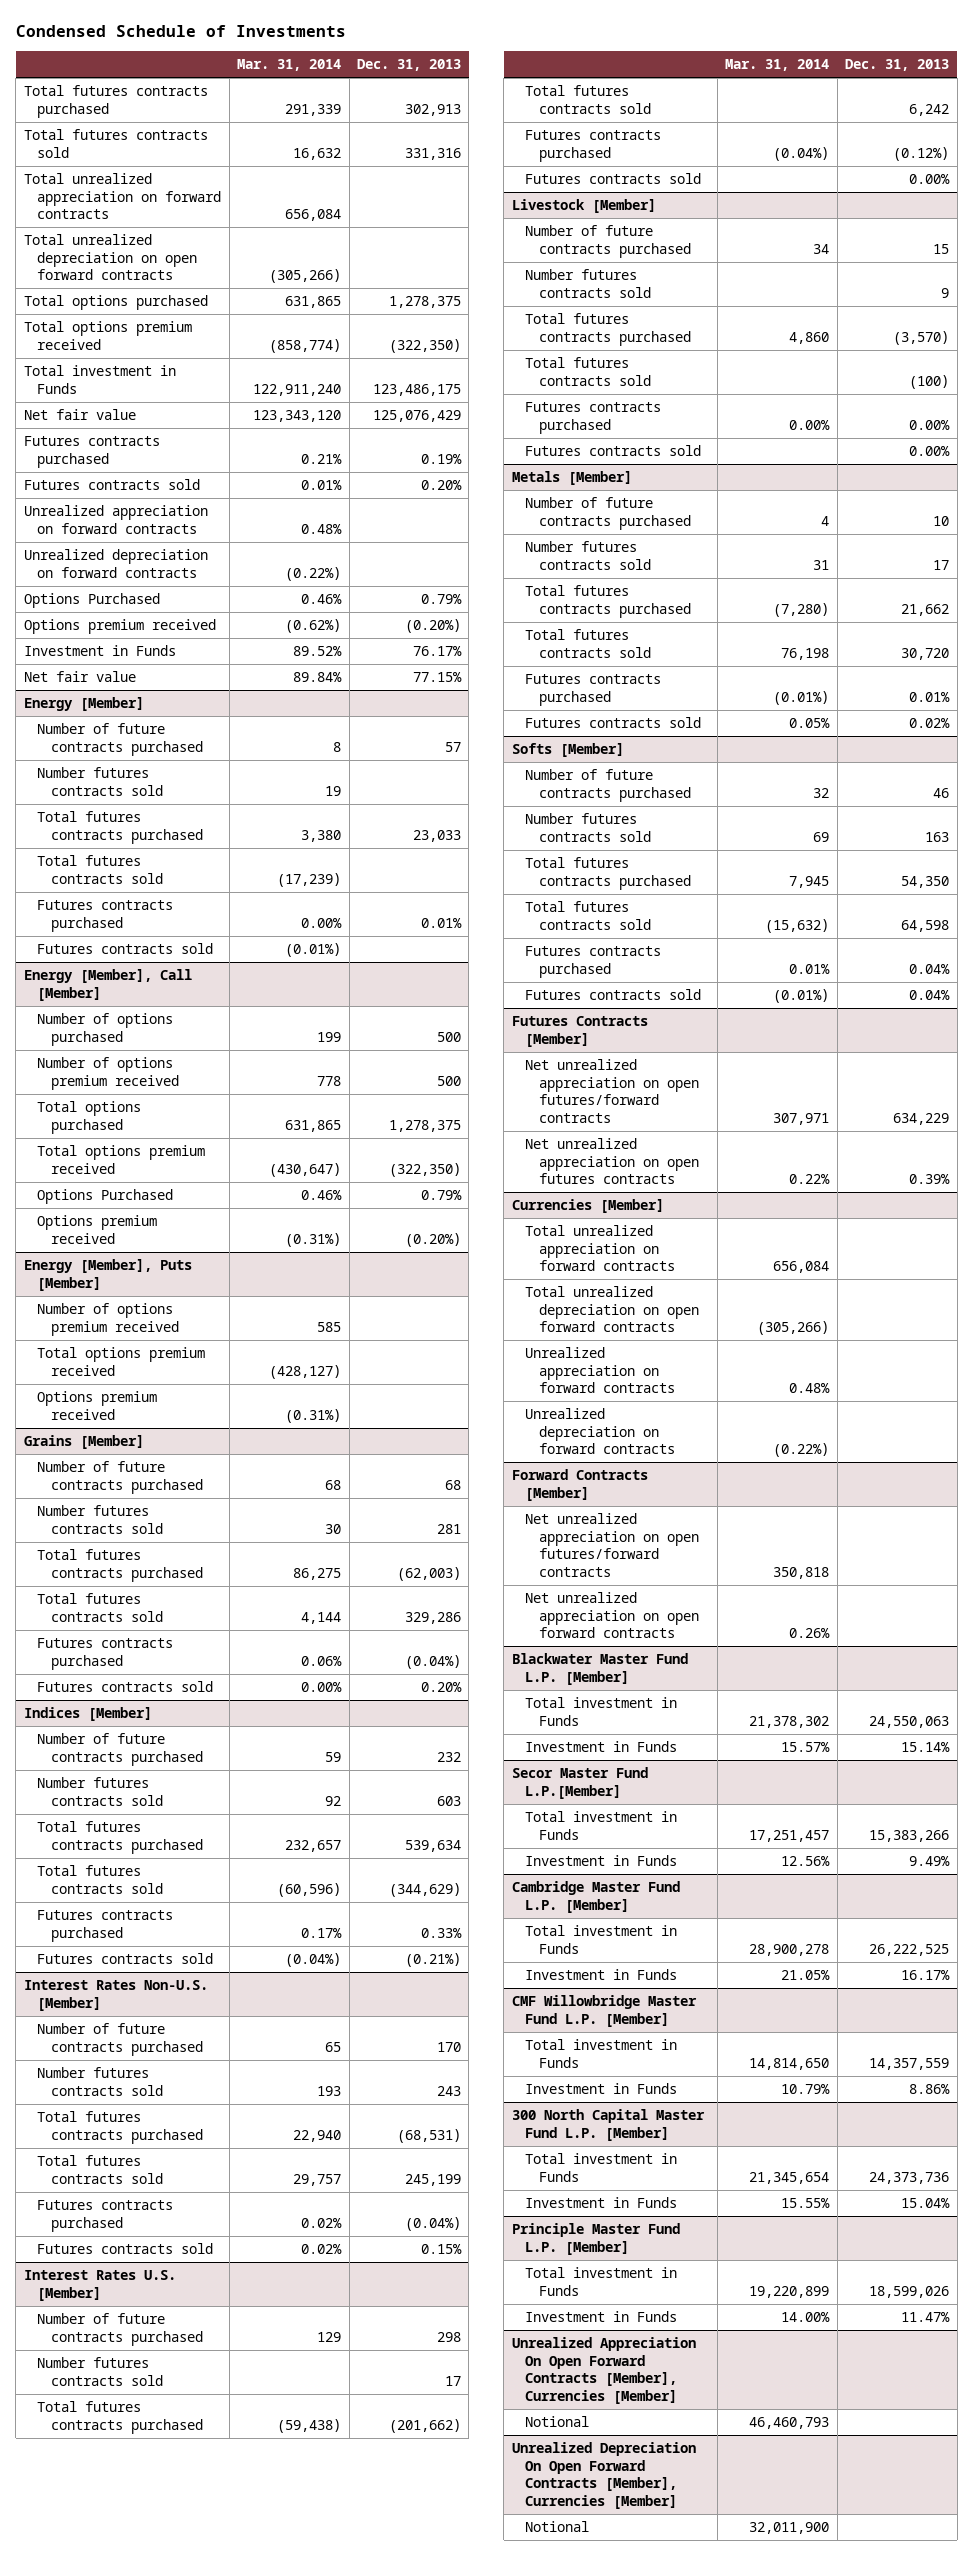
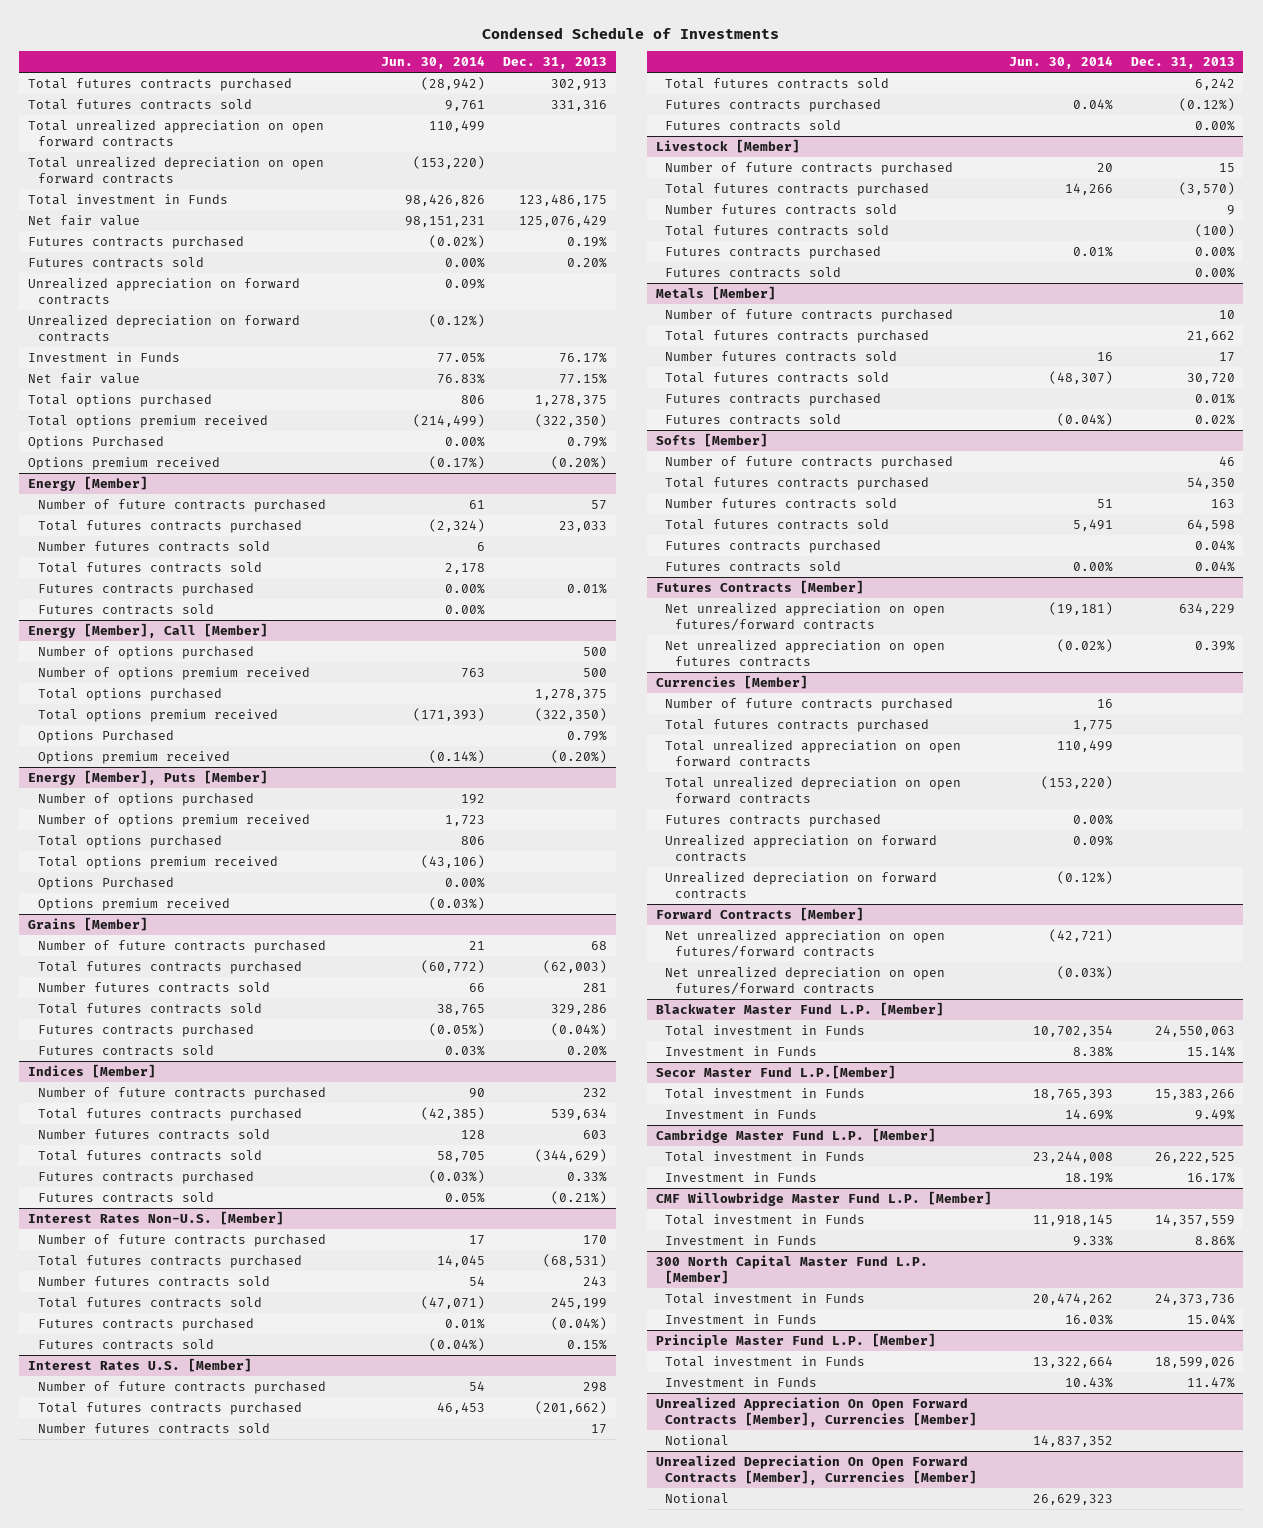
- | Mar. 31, 2014 | Dec. 31, 2013
+ | Jun. 30, 2014 | Dec. 31, 2013
- Total unrealized appreciation on forward contracts | 656,084 |
+ Total unrealized appreciation on open forward contracts | 110,499 |
moved down: Total options purchased | 806 | 1,278,375
moved down: Total options premium received | (214,499) | (322,350)
moved down: Options Purchased | 0.00% | 0.79%
moved down: Options premium received | (0.17%) | (0.20%)
@ Energy [Member]
moved down: Number futures contracts sold | 6 |
@ Energy [Member], Puts [Member]
+ Number of options purchased | 192 |
+ Total options purchased | 806 |
+ Options Purchased | 0.00% |
@ Grains [Member]
moved down: Number futures contracts sold | 66 | 281
@ Indices [Member]
moved down: Number futures contracts sold | 128 | 603
@ Interest Rates Non-U.S. [Member]
moved down: Number futures contracts sold | 54 | 243
@ Interest Rates U.S. [Member]
moved down: Number futures contracts sold | | 17
@ Livestock [Member]
moved down: Number futures contracts sold | | 9
@ Metals [Member]
moved down: Number futures contracts sold | 16 | 17
@ Softs [Member]
moved down: Number futures contracts sold | 51 | 163
@ Currencies [Member]
- Total unrealized appreciation on forward contracts | 656,084 |
+ Number of future contracts purchased | 16 |
+ Total futures contracts purchased | 1,775 |
+ Total unrealized appreciation on open forward contracts | 110,499 |
+ Futures contracts purchased | 0.00% |
@ Forward Contracts [Member]
- Net unrealized appreciation on open forward contracts | 0.26% |
+ Net unrealized depreciation on open futures/forward contracts | (0.03%) |

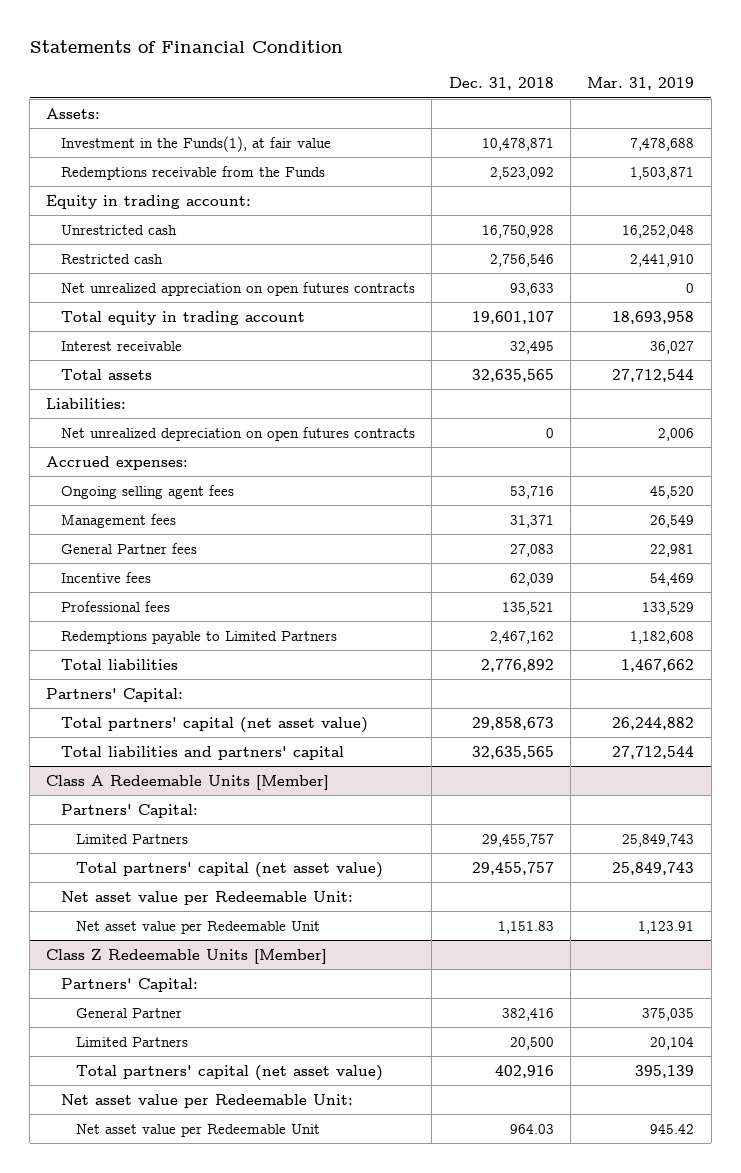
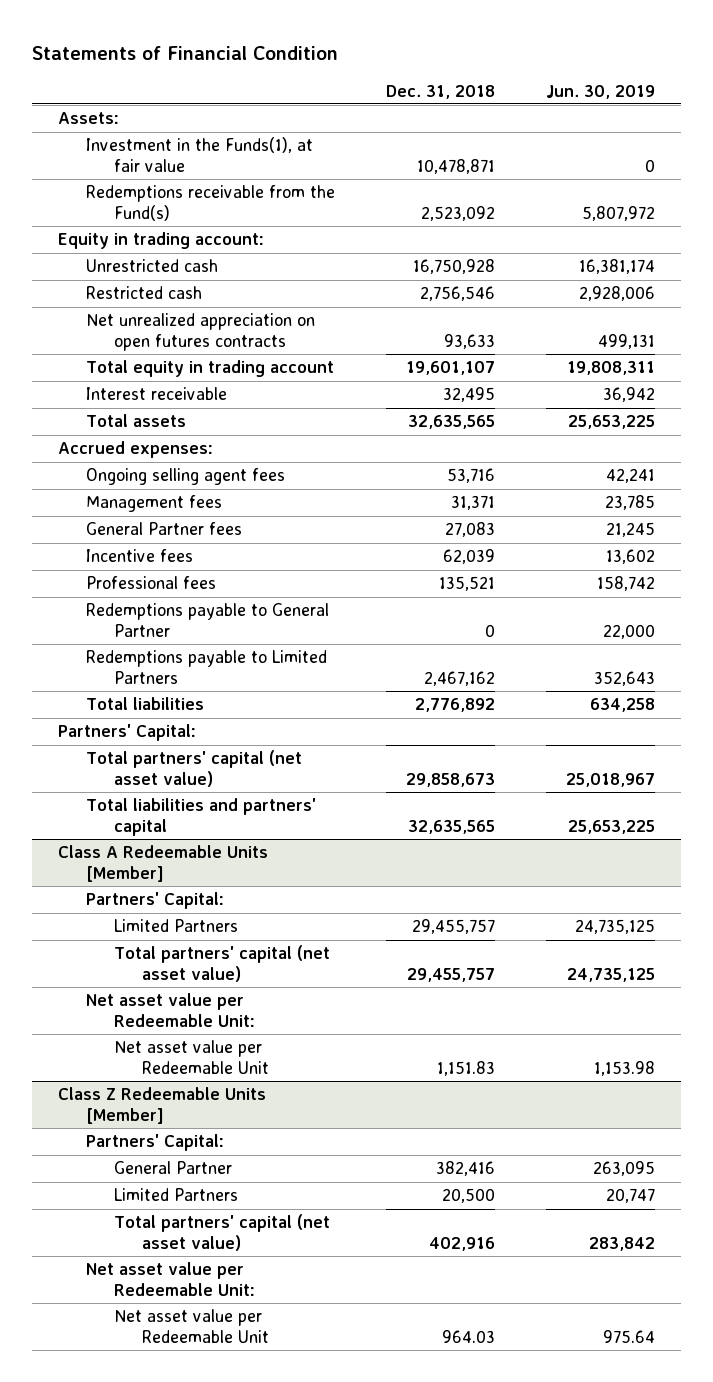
- | Dec. 31, 2018 | Mar. 31, 2019
+ | Dec. 31, 2018 | Jun. 30, 2019
- Redemptions receivable from the Funds | 2,523,092 | 1,503,871
+ Redemptions receivable from the Fund(s) | 2,523,092 | 5,807,972
- Liabilities:
- Net unrealized depreciation on open futures contracts | 0 | 2,006
+ Redemptions payable to General Partner | 0 | 22,000

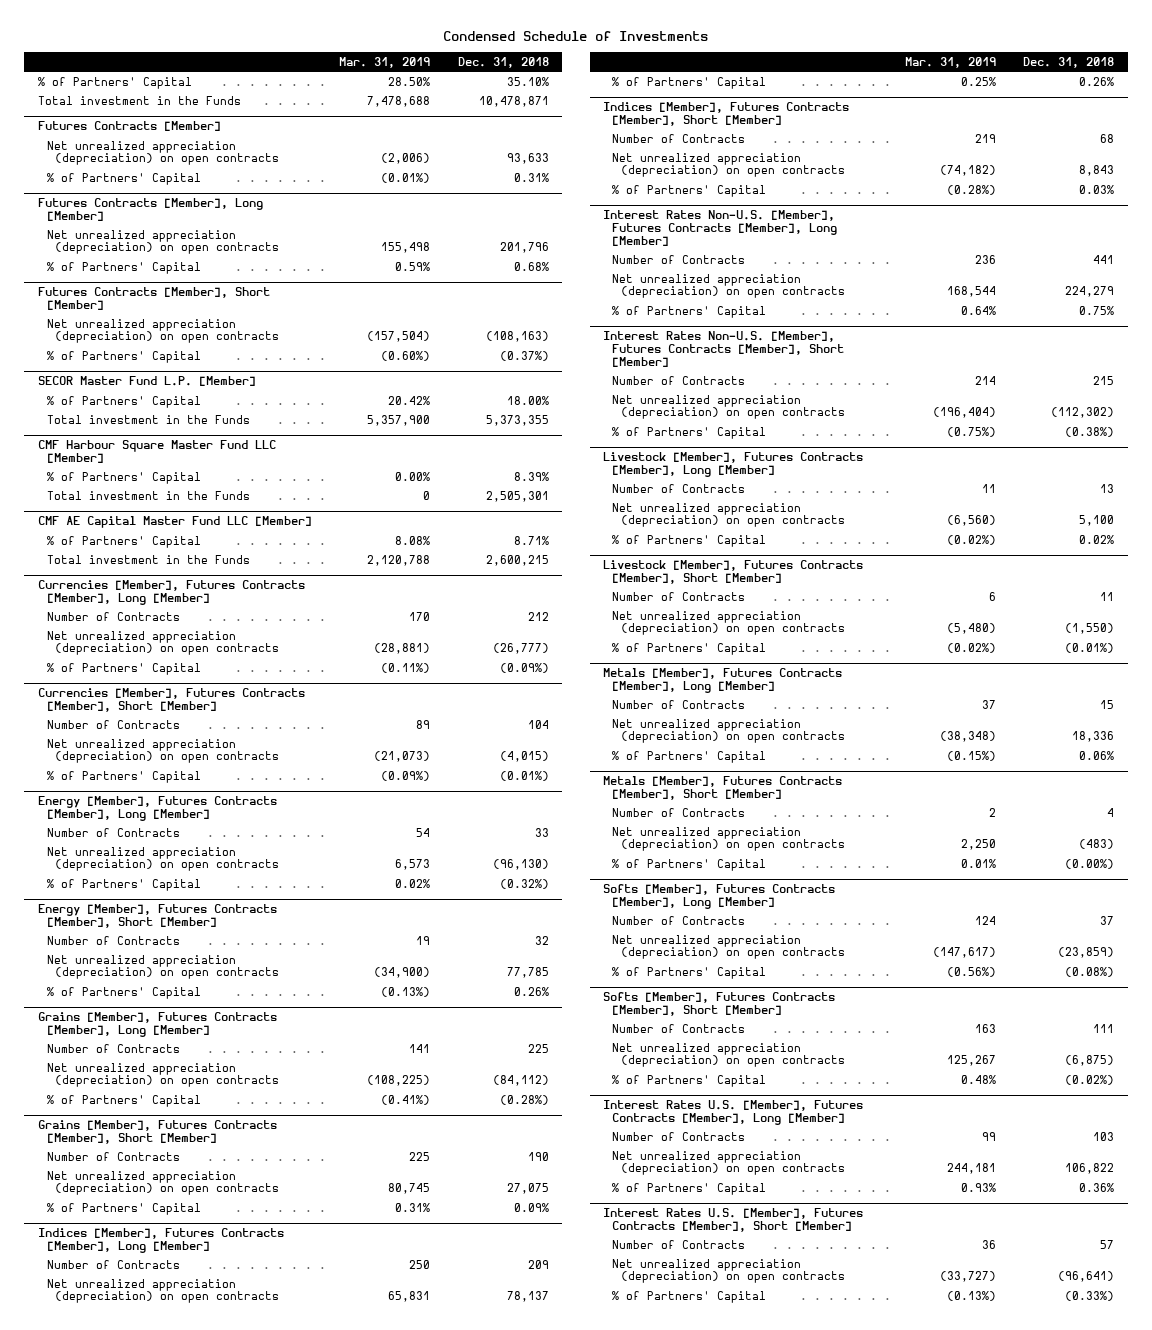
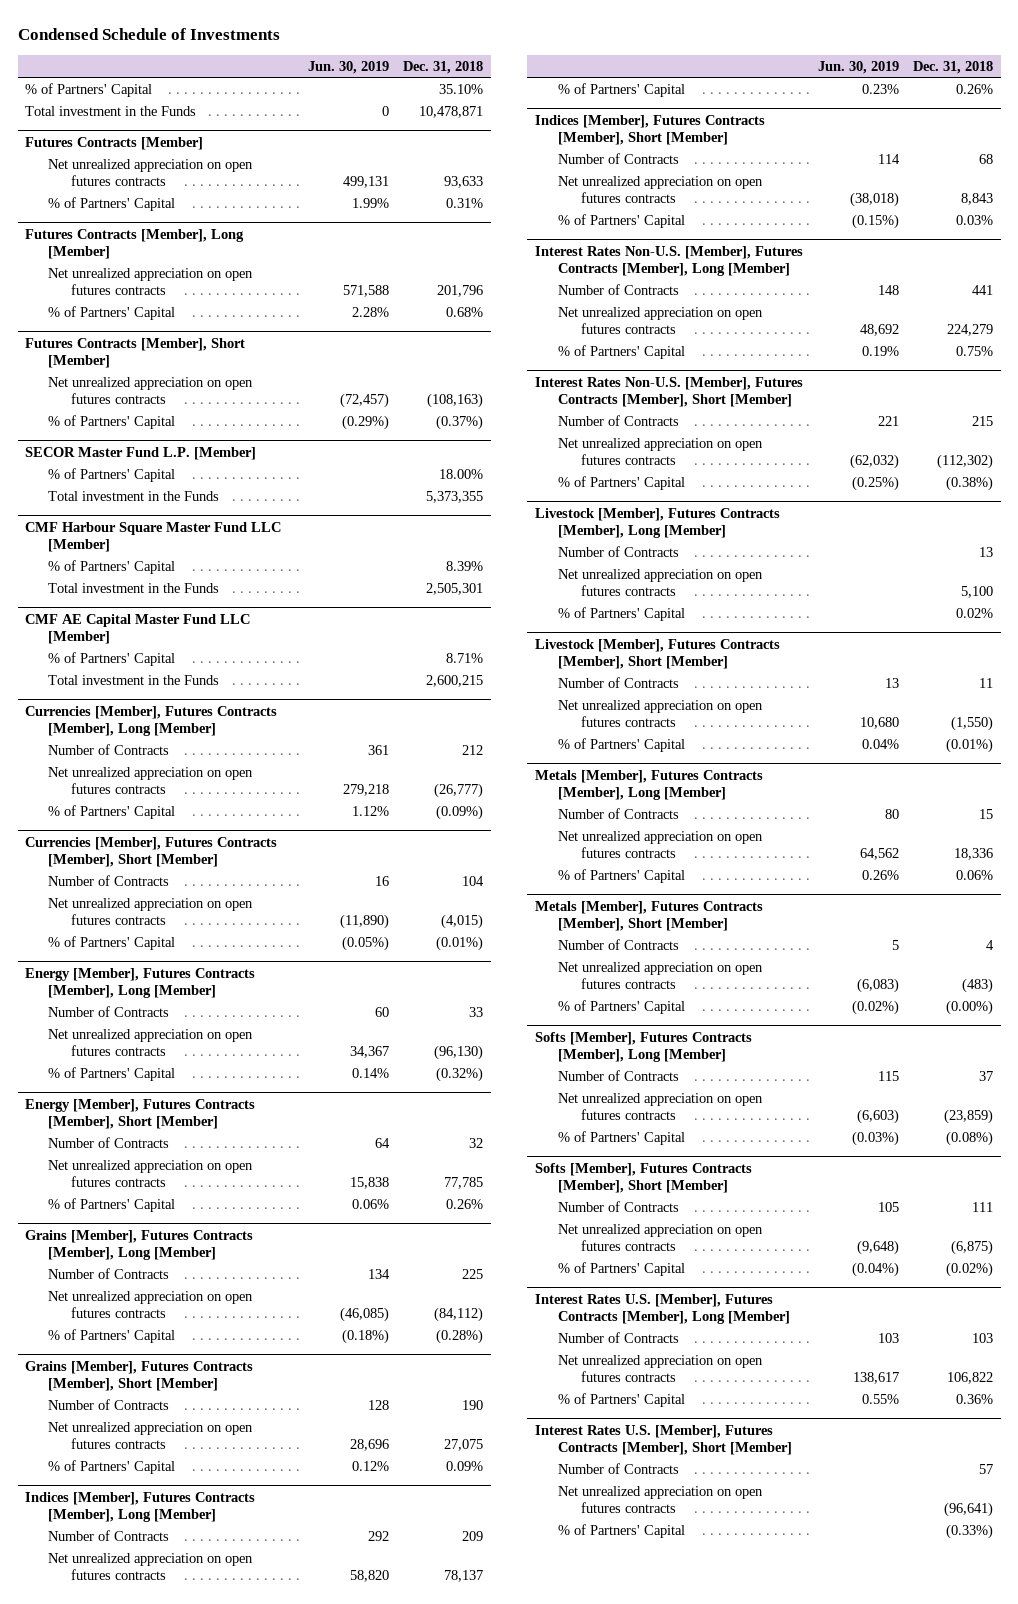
- | Mar. 31, 2019 | Dec. 31, 2018
+ | Jun. 30, 2019 | Dec. 31, 2018
@ Futures Contracts [Member]
- Net unrealized appreciation (depreciation) on open contracts | (2,006) | 93,633
+ Net unrealized appreciation on open futures contracts | 499,131 | 93,633
@ Futures Contracts [Member], Long [Member]
- Net unrealized appreciation (depreciation) on open contracts | 155,498 | 201,796
+ Net unrealized appreciation on open futures contracts | 571,588 | 201,796
@ Futures Contracts [Member], Short [Member]
- Net unrealized appreciation (depreciation) on open contracts | (157,504) | (108,163)
+ Net unrealized appreciation on open futures contracts | (72,457) | (108,163)
@ Currencies [Member], Futures Contracts [Member], Long [Member]
- Net unrealized appreciation (depreciation) on open contracts | (28,881) | (26,777)
+ Net unrealized appreciation on open futures contracts | 279,218 | (26,777)
@ Currencies [Member], Futures Contracts [Member], Short [Member]
- Net unrealized appreciation (depreciation) on open contracts | (21,073) | (4,015)
+ Net unrealized appreciation on open futures contracts | (11,890) | (4,015)
@ Energy [Member], Futures Contracts [Member], Long [Member]
- Net unrealized appreciation (depreciation) on open contracts | 6,573 | (96,130)
+ Net unrealized appreciation on open futures contracts | 34,367 | (96,130)
@ Energy [Member], Futures Contracts [Member], Short [Member]
- Net unrealized appreciation (depreciation) on open contracts | (34,900) | 77,785
+ Net unrealized appreciation on open futures contracts | 15,838 | 77,785
@ Grains [Member], Futures Contracts [Member], Long [Member]
- Net unrealized appreciation (depreciation) on open contracts | (108,225) | (84,112)
+ Net unrealized appreciation on open futures contracts | (46,085) | (84,112)
@ Grains [Member], Futures Contracts [Member], Short [Member]
- Net unrealized appreciation (depreciation) on open contracts | 80,745 | 27,075
+ Net unrealized appreciation on open futures contracts | 28,696 | 27,075
@ Indices [Member], Futures Contracts [Member], Long [Member]
- Net unrealized appreciation (depreciation) on open contracts | 65,831 | 78,137
+ Net unrealized appreciation on open futures contracts | 58,820 | 78,137
@ Indices [Member], Futures Contracts [Member], Short [Member]
- Net unrealized appreciation (depreciation) on open contracts | (74,182) | 8,843
+ Net unrealized appreciation on open futures contracts | (38,018) | 8,843
@ Interest Rates Non-U.S. [Member], Futures Contracts [Member], Long [Member]
- Net unrealized appreciation (depreciation) on open contracts | 168,544 | 224,279
+ Net unrealized appreciation on open futures contracts | 48,692 | 224,279
@ Interest Rates Non-U.S. [Member], Futures Contracts [Member], Short [Member]
- Net unrealized appreciation (depreciation) on open contracts | (196,404) | (112,302)
+ Net unrealized appreciation on open futures contracts | (62,032) | (112,302)
@ Livestock [Member], Futures Contracts [Member], Long [Member]
- Net unrealized appreciation (depreciation) on open contracts | (6,560) | 5,100
+ Net unrealized appreciation on open futures contracts | | 5,100
@ Livestock [Member], Futures Contracts [Member], Short [Member]
- Net unrealized appreciation (depreciation) on open contracts | (5,480) | (1,550)
+ Net unrealized appreciation on open futures contracts | 10,680 | (1,550)
@ Metals [Member], Futures Contracts [Member], Long [Member]
- Net unrealized appreciation (depreciation) on open contracts | (38,348) | 18,336
+ Net unrealized appreciation on open futures contracts | 64,562 | 18,336
@ Metals [Member], Futures Contracts [Member], Short [Member]
- Net unrealized appreciation (depreciation) on open contracts | 2,250 | (483)
+ Net unrealized appreciation on open futures contracts | (6,083) | (483)
@ Softs [Member], Futures Contracts [Member], Long [Member]
- Net unrealized appreciation (depreciation) on open contracts | (147,617) | (23,859)
+ Net unrealized appreciation on open futures contracts | (6,603) | (23,859)
@ Softs [Member], Futures Contracts [Member], Short [Member]
- Net unrealized appreciation (depreciation) on open contracts | 125,267 | (6,875)
+ Net unrealized appreciation on open futures contracts | (9,648) | (6,875)
@ Interest Rates U.S. [Member], Futures Contracts [Member], Long [Member]
- Net unrealized appreciation (depreciation) on open contracts | 244,181 | 106,822
+ Net unrealized appreciation on open futures contracts | 138,617 | 106,822
@ Interest Rates U.S. [Member], Futures Contracts [Member], Short [Member]
- Net unrealized appreciation (depreciation) on open contracts | (33,727) | (96,641)
+ Net unrealized appreciation on open futures contracts | | (96,641)

